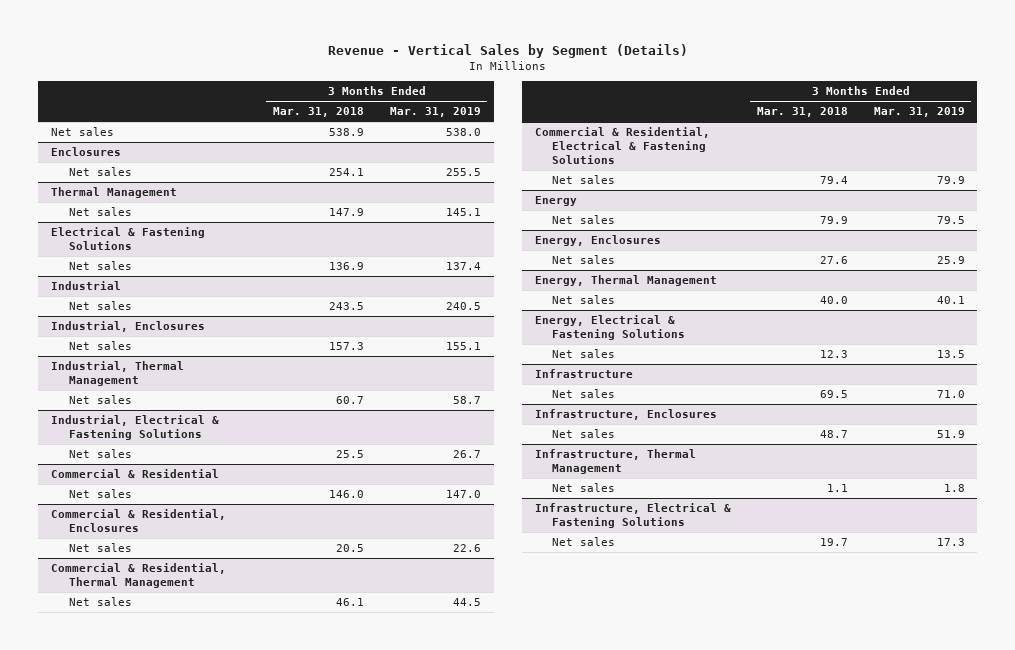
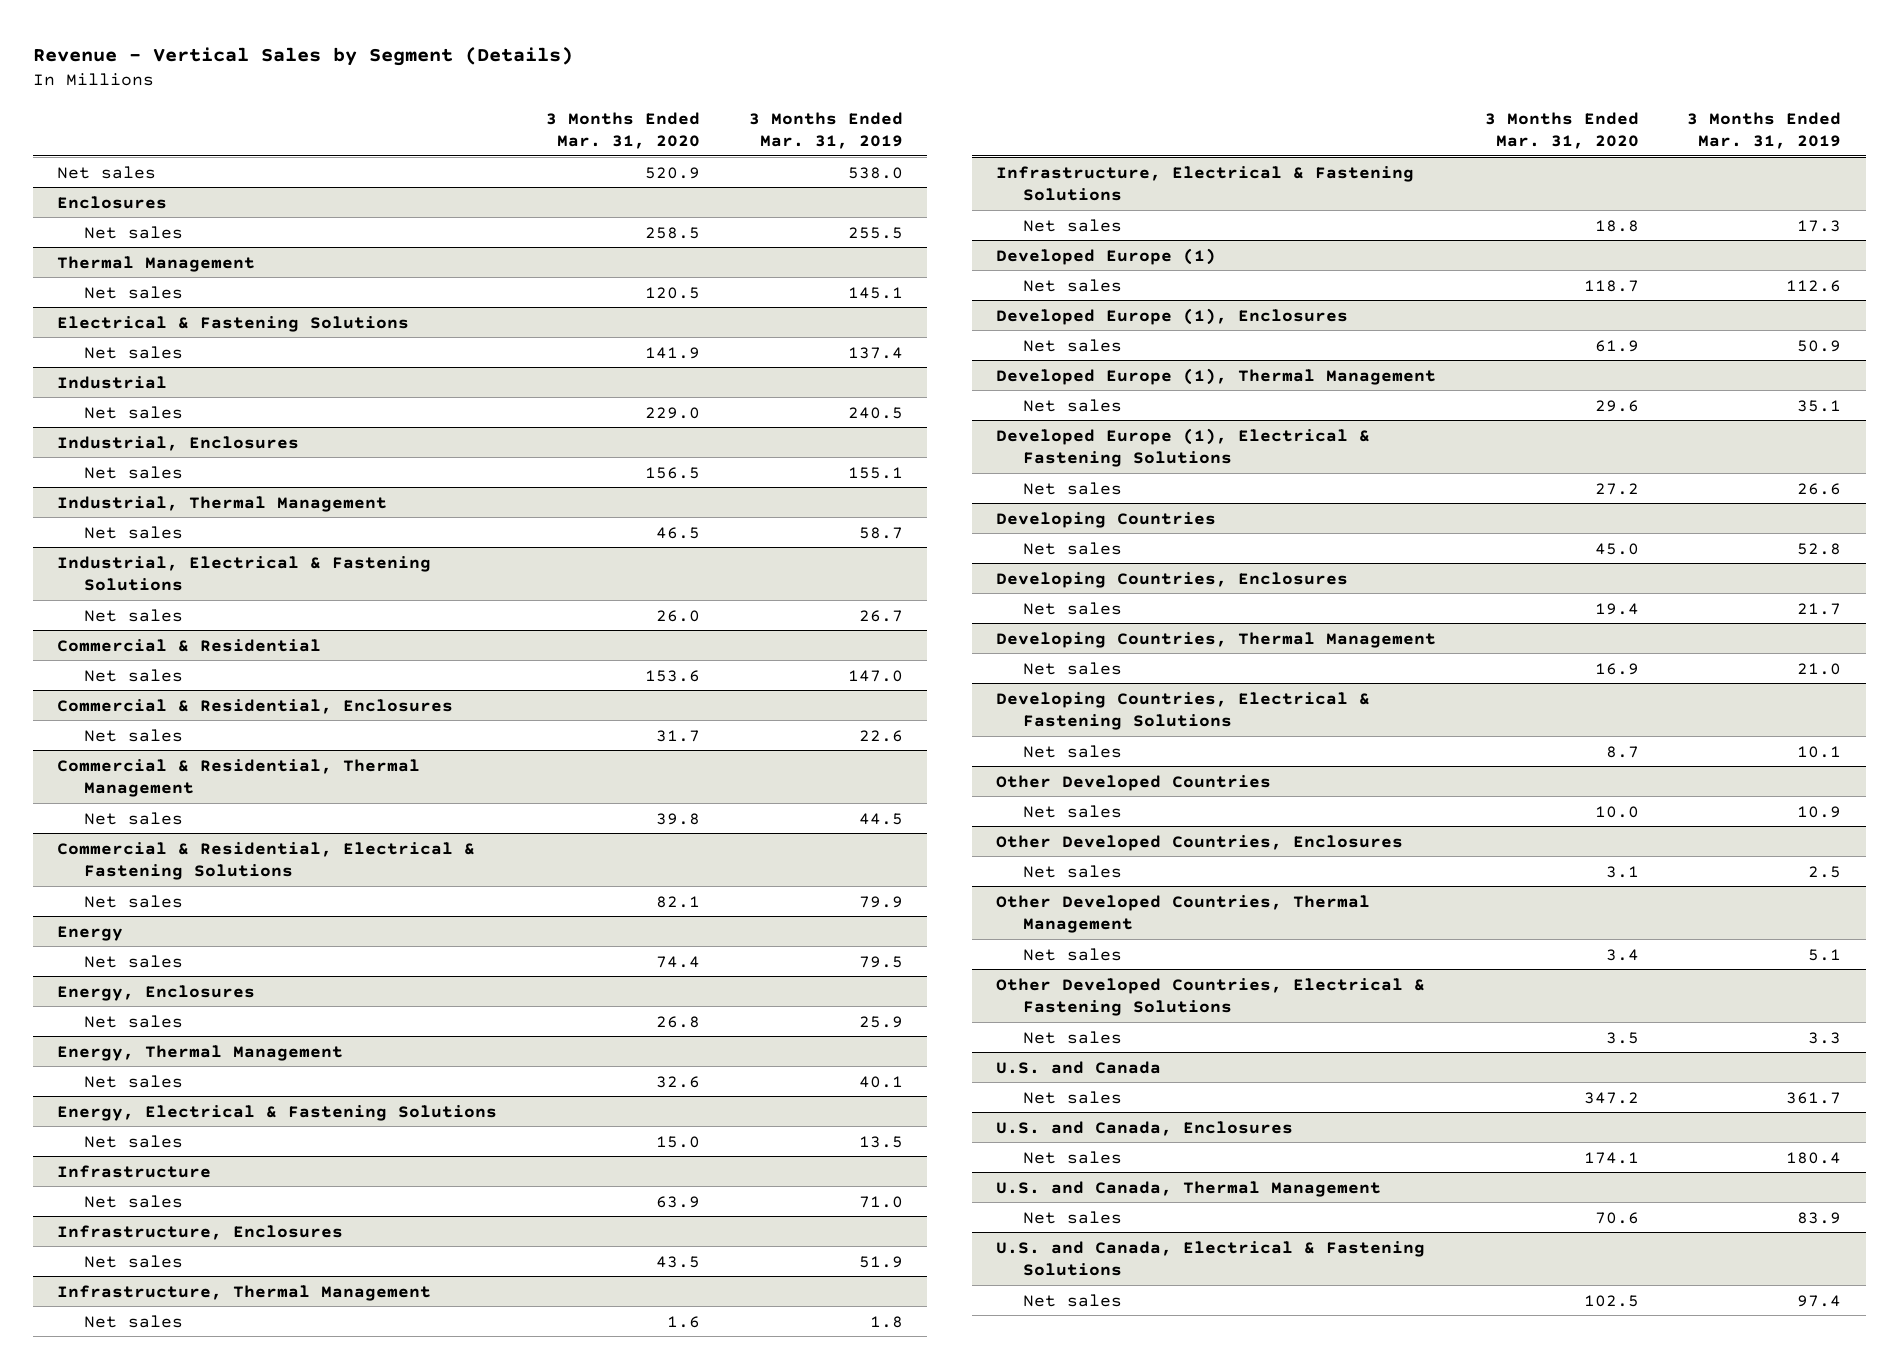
- | 3 Months Ended Mar. 31, 2018 | 3 Months Ended Mar. 31, 2019
+ | 3 Months Ended Mar. 31, 2020 | 3 Months Ended Mar. 31, 2019
+ Developed Europe (1)
+ Net sales | 118.7 | 112.6
+ Developed Europe (1), Enclosures
+ Net sales | 61.9 | 50.9
+ Developed Europe (1), Thermal Management
+ Net sales | 29.6 | 35.1
+ Developed Europe (1), Electrical & Fastening Solutions
+ Net sales | 27.2 | 26.6
+ Developing Countries
+ Net sales | 45.0 | 52.8
+ Developing Countries, Enclosures
+ Net sales | 19.4 | 21.7
+ Developing Countries, Thermal Management
+ Net sales | 16.9 | 21.0
+ Developing Countries, Electrical & Fastening Solutions
+ Net sales | 8.7 | 10.1
+ Other Developed Countries
+ Net sales | 10.0 | 10.9
+ Other Developed Countries, Enclosures
+ Net sales | 3.1 | 2.5
+ Other Developed Countries, Thermal Management
+ Net sales | 3.4 | 5.1
+ Other Developed Countries, Electrical & Fastening Solutions
+ Net sales | 3.5 | 3.3
+ U.S. and Canada
+ Net sales | 347.2 | 361.7
+ U.S. and Canada, Enclosures
+ Net sales | 174.1 | 180.4
+ U.S. and Canada, Thermal Management
+ Net sales | 70.6 | 83.9
+ U.S. and Canada, Electrical & Fastening Solutions
+ Net sales | 102.5 | 97.4

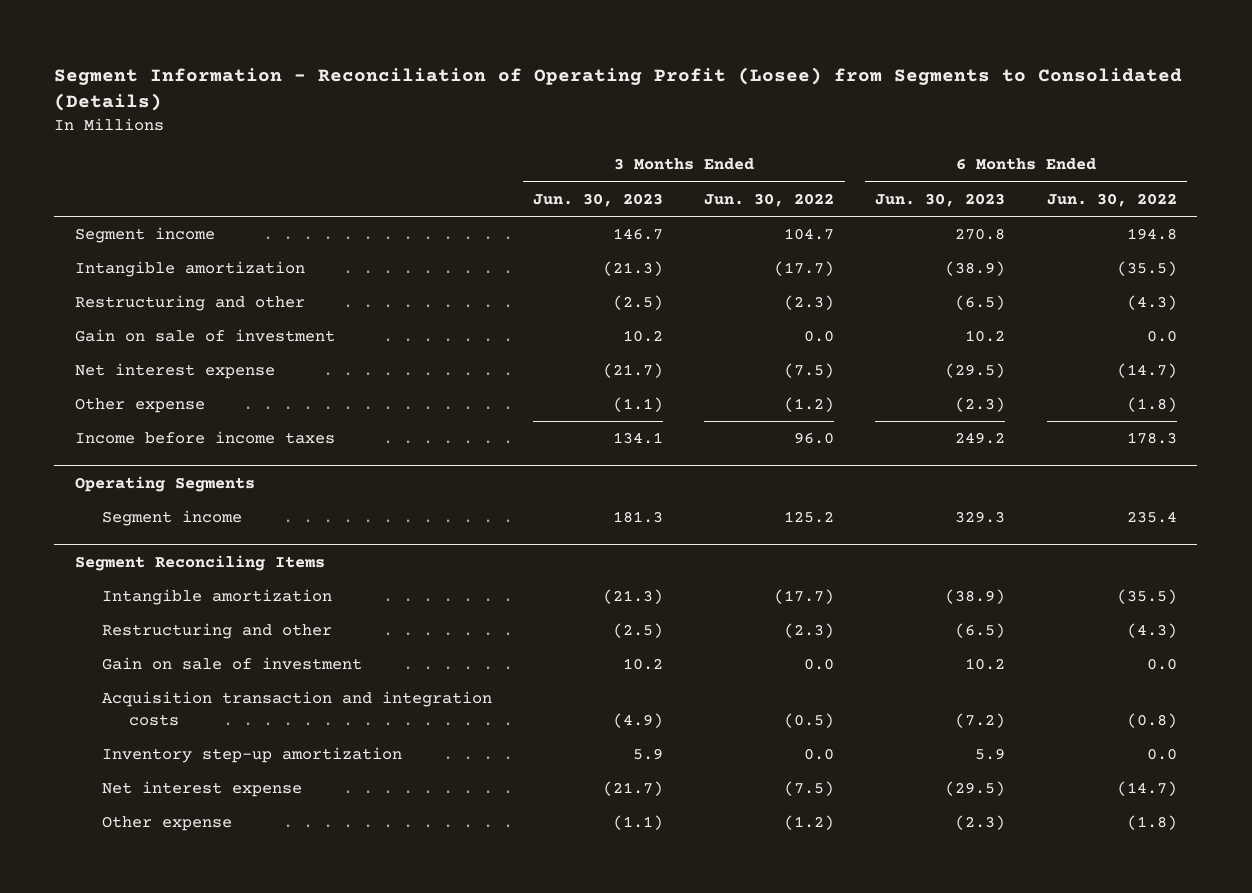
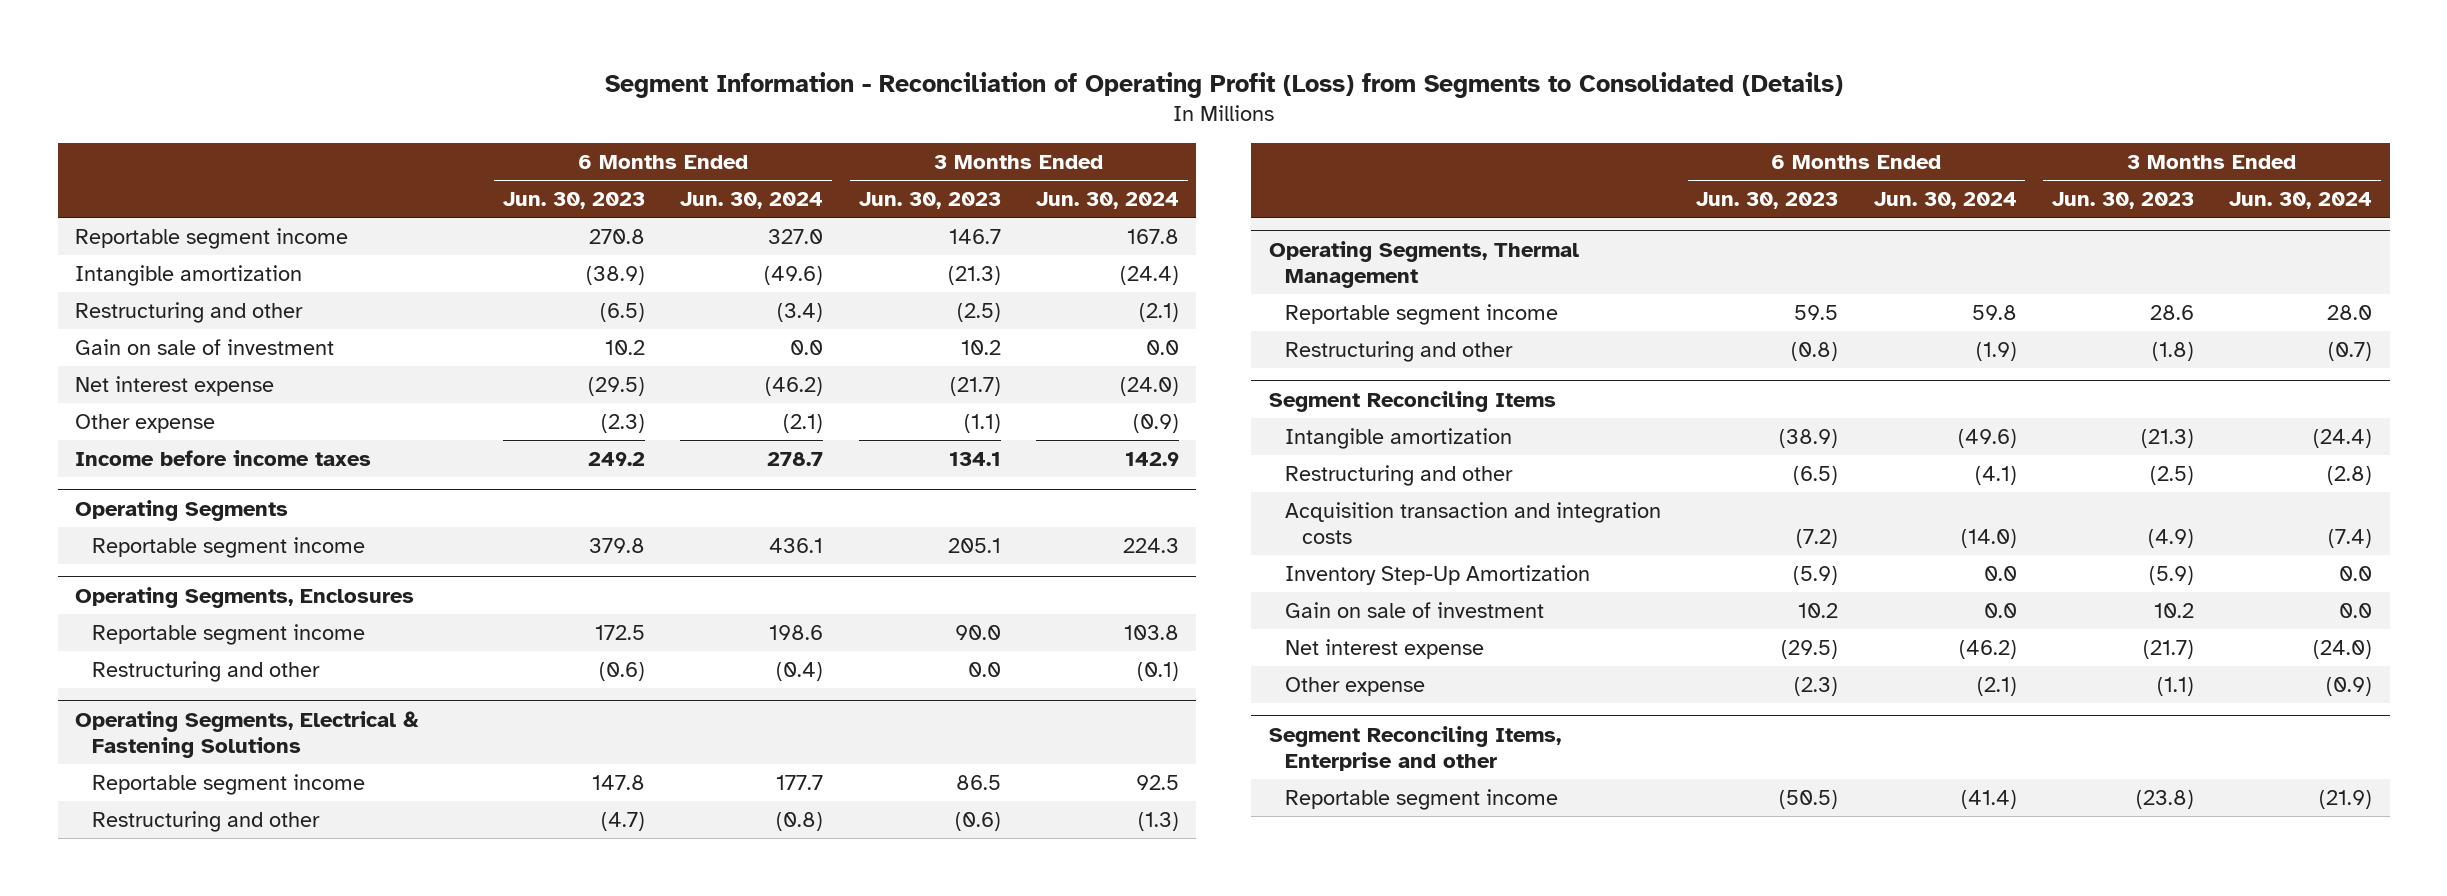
- Segment Information - Reconciliation of Operating Profit (Losee) from Segments to Consolidated (Details)
+ Segment Information - Reconciliation of Operating Profit (Loss) from Segments to Consolidated (Details)
- | 3 Months Ended Jun. 30, 2023 | 3 Months Ended Jun. 30, 2022 | 6 Months Ended Jun. 30, 2023 | 6 Months Ended Jun. 30, 2022
+ | 6 Months Ended Jun. 30, 2023 | 6 Months Ended Jun. 30, 2024 | 3 Months Ended Jun. 30, 2023 | 3 Months Ended Jun. 30, 2024
- Segment income | 146.7 | 104.7 | 270.8 | 194.8
+ Reportable segment income | 270.8 | 327.0 | 146.7 | 167.8
@ Operating Segments
- Segment income | 181.3 | 125.2 | 329.3 | 235.4
+ Reportable segment income | 379.8 | 436.1 | 205.1 | 224.3
+ Operating Segments, Enclosures
+ Reportable segment income | 172.5 | 198.6 | 90.0 | 103.8
+ Restructuring and other | (0.6) | (0.4) | 0.0 | (0.1)
+ Operating Segments, Electrical & Fastening Solutions
+ Reportable segment income | 147.8 | 177.7 | 86.5 | 92.5
+ Restructuring and other | (4.7) | (0.8) | (0.6) | (1.3)
+ Operating Segments, Thermal Management
+ Reportable segment income | 59.5 | 59.8 | 28.6 | 28.0
+ Restructuring and other | (0.8) | (1.9) | (1.8) | (0.7)
@ Segment Reconciling Items
- Inventory step-up amortization | 5.9 | 0.0 | 5.9 | 0.0
+ Inventory Step-Up Amortization | (5.9) | 0.0 | (5.9) | 0.0
moved down: Gain on sale of investment | 10.2 | 0.0 | 10.2 | 0.0
+ Segment Reconciling Items, Enterprise and other
+ Reportable segment income | (50.5) | (41.4) | (23.8) | (21.9)

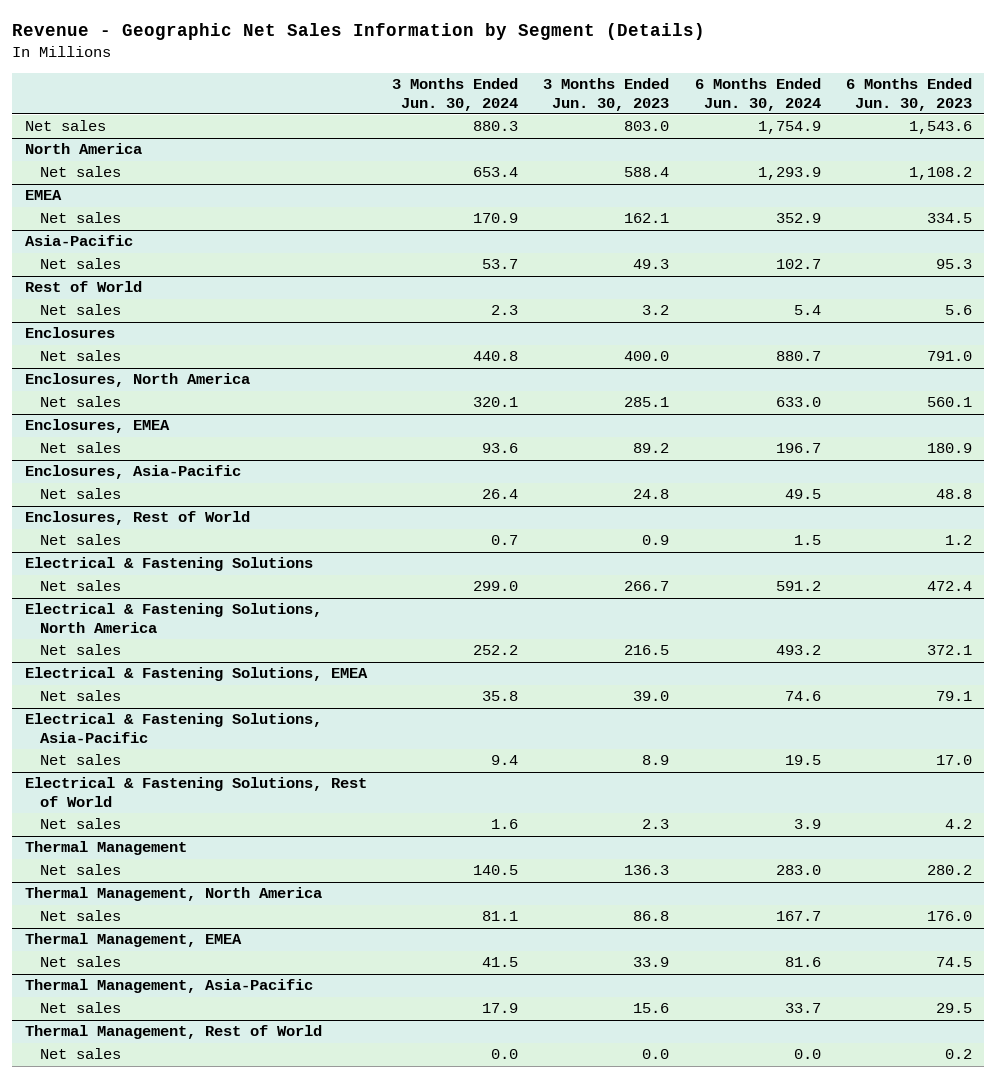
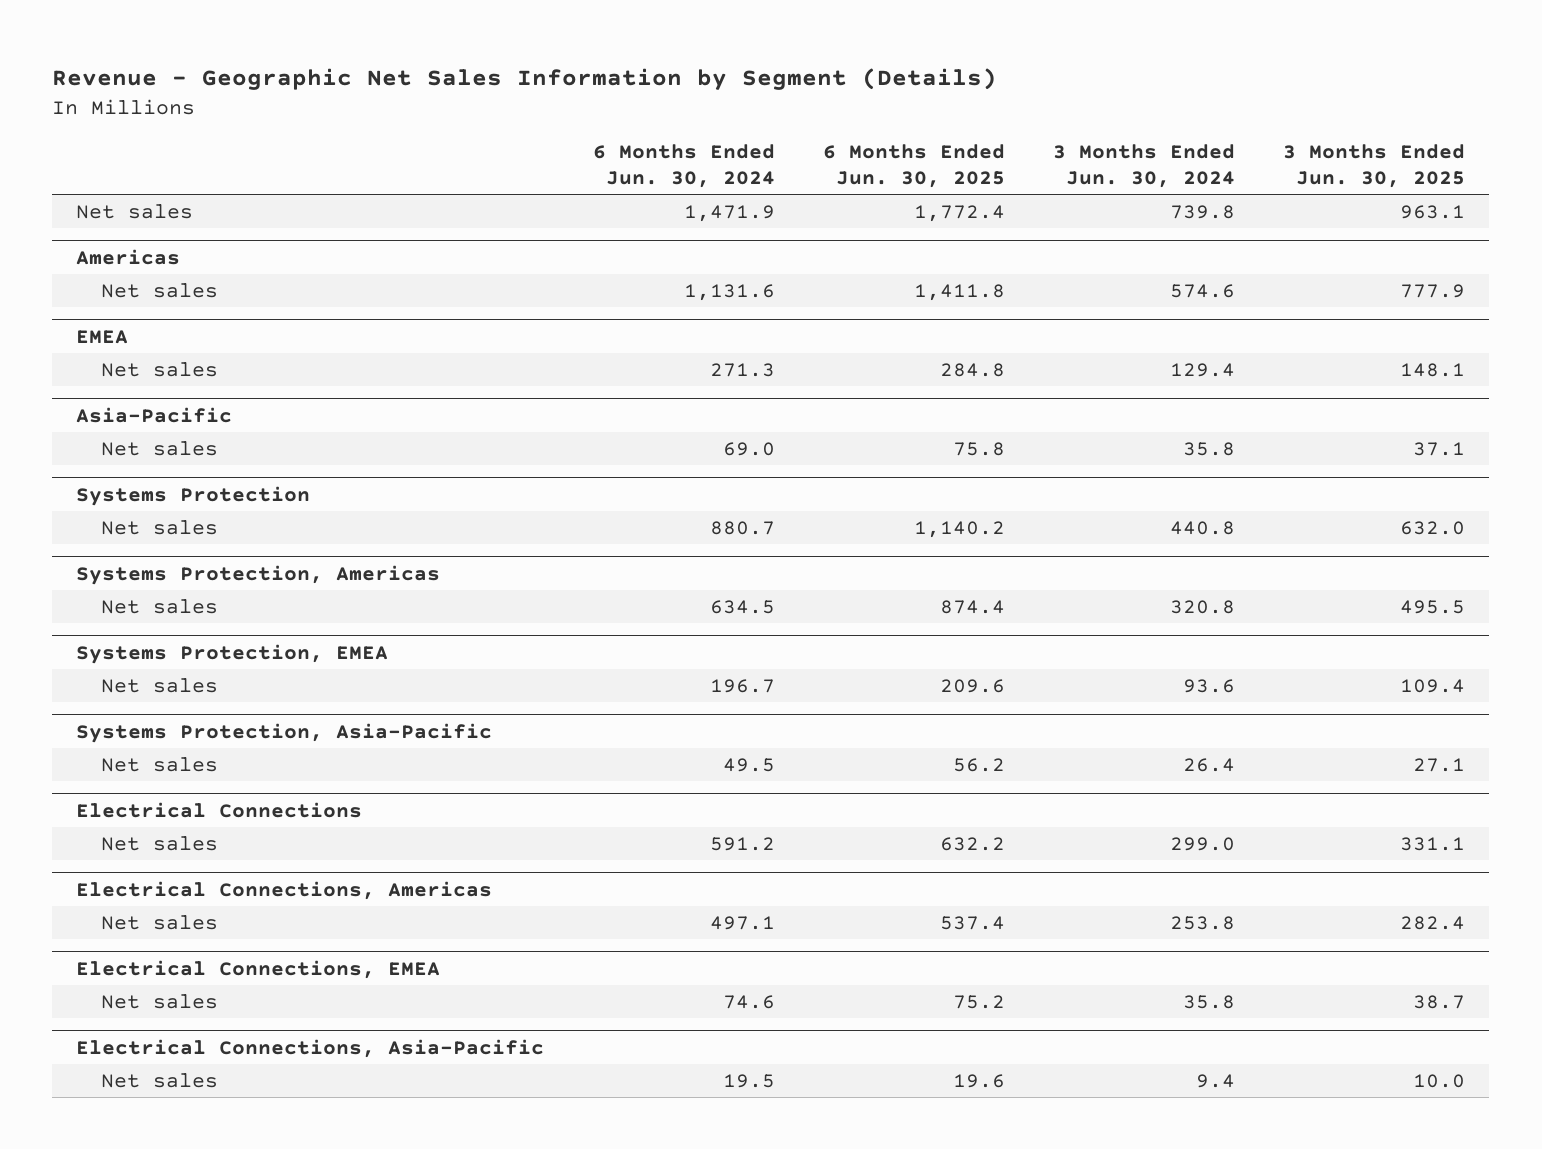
- | 3 Months Ended Jun. 30, 2024 | 3 Months Ended Jun. 30, 2023 | 6 Months Ended Jun. 30, 2024 | 6 Months Ended Jun. 30, 2023
+ | 6 Months Ended Jun. 30, 2024 | 6 Months Ended Jun. 30, 2025 | 3 Months Ended Jun. 30, 2024 | 3 Months Ended Jun. 30, 2025
- Net sales | 880.3 | 803.0 | 1,754.9 | 1,543.6
- North America
- Net sales | 653.4 | 588.4 | 1,293.9 | 1,108.2
+ Net sales | 1,471.9 | 1,772.4 | 739.8 | 963.1
+ Americas
+ Net sales | 1,131.6 | 1,411.8 | 574.6 | 777.9
@ EMEA
- Net sales | 170.9 | 162.1 | 352.9 | 334.5
+ Net sales | 271.3 | 284.8 | 129.4 | 148.1
@ Asia-Pacific
- Net sales | 53.7 | 49.3 | 102.7 | 95.3
- Rest of World
- Net sales | 2.3 | 3.2 | 5.4 | 5.6
- Enclosures
@ Asia-Pacific
+ Net sales | 69.0 | 75.8 | 35.8 | 37.1
+ Systems Protection
- Enclosures, North America
- Net sales | 320.1 | 285.1 | 633.0 | 560.1
- Enclosures, EMEA
+ Systems Protection, Americas
+ Net sales | 634.5 | 874.4 | 320.8 | 495.5
+ Systems Protection, EMEA
- Enclosures, Asia-Pacific
+ Systems Protection, Asia-Pacific
- Enclosures, Rest of World
- Net sales | 0.7 | 0.9 | 1.5 | 1.2
- Electrical & Fastening Solutions
+ Electrical Connections
- Electrical & Fastening Solutions, North America
- Net sales | 252.2 | 216.5 | 493.2 | 372.1
- Electrical & Fastening Solutions, EMEA
+ Electrical Connections, Americas
+ Net sales | 497.1 | 537.4 | 253.8 | 282.4
+ Electrical Connections, EMEA
- Electrical & Fastening Solutions, Asia-Pacific
+ Electrical Connections, Asia-Pacific
- Electrical & Fastening Solutions, Rest of World
- Net sales | 1.6 | 2.3 | 3.9 | 4.2
- Thermal Management
- Net sales | 140.5 | 136.3 | 283.0 | 280.2
- Thermal Management, North America
- Net sales | 81.1 | 86.8 | 167.7 | 176.0
- Thermal Management, EMEA
- Net sales | 41.5 | 33.9 | 81.6 | 74.5
- Thermal Management, Asia-Pacific
- Net sales | 17.9 | 15.6 | 33.7 | 29.5
- Thermal Management, Rest of World
- Net sales | 0.0 | 0.0 | 0.0 | 0.2

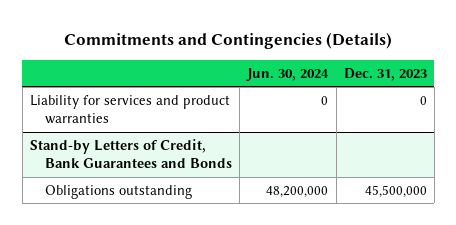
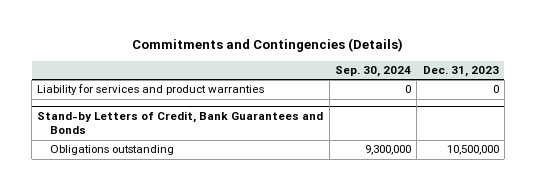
- | Jun. 30, 2024 | Dec. 31, 2023
+ | Sep. 30, 2024 | Dec. 31, 2023
@ Stand-by Letters of Credit, Bank Guarantees and Bonds
- Obligations outstanding | 48,200,000 | 45,500,000
+ Obligations outstanding | 9,300,000 | 10,500,000

